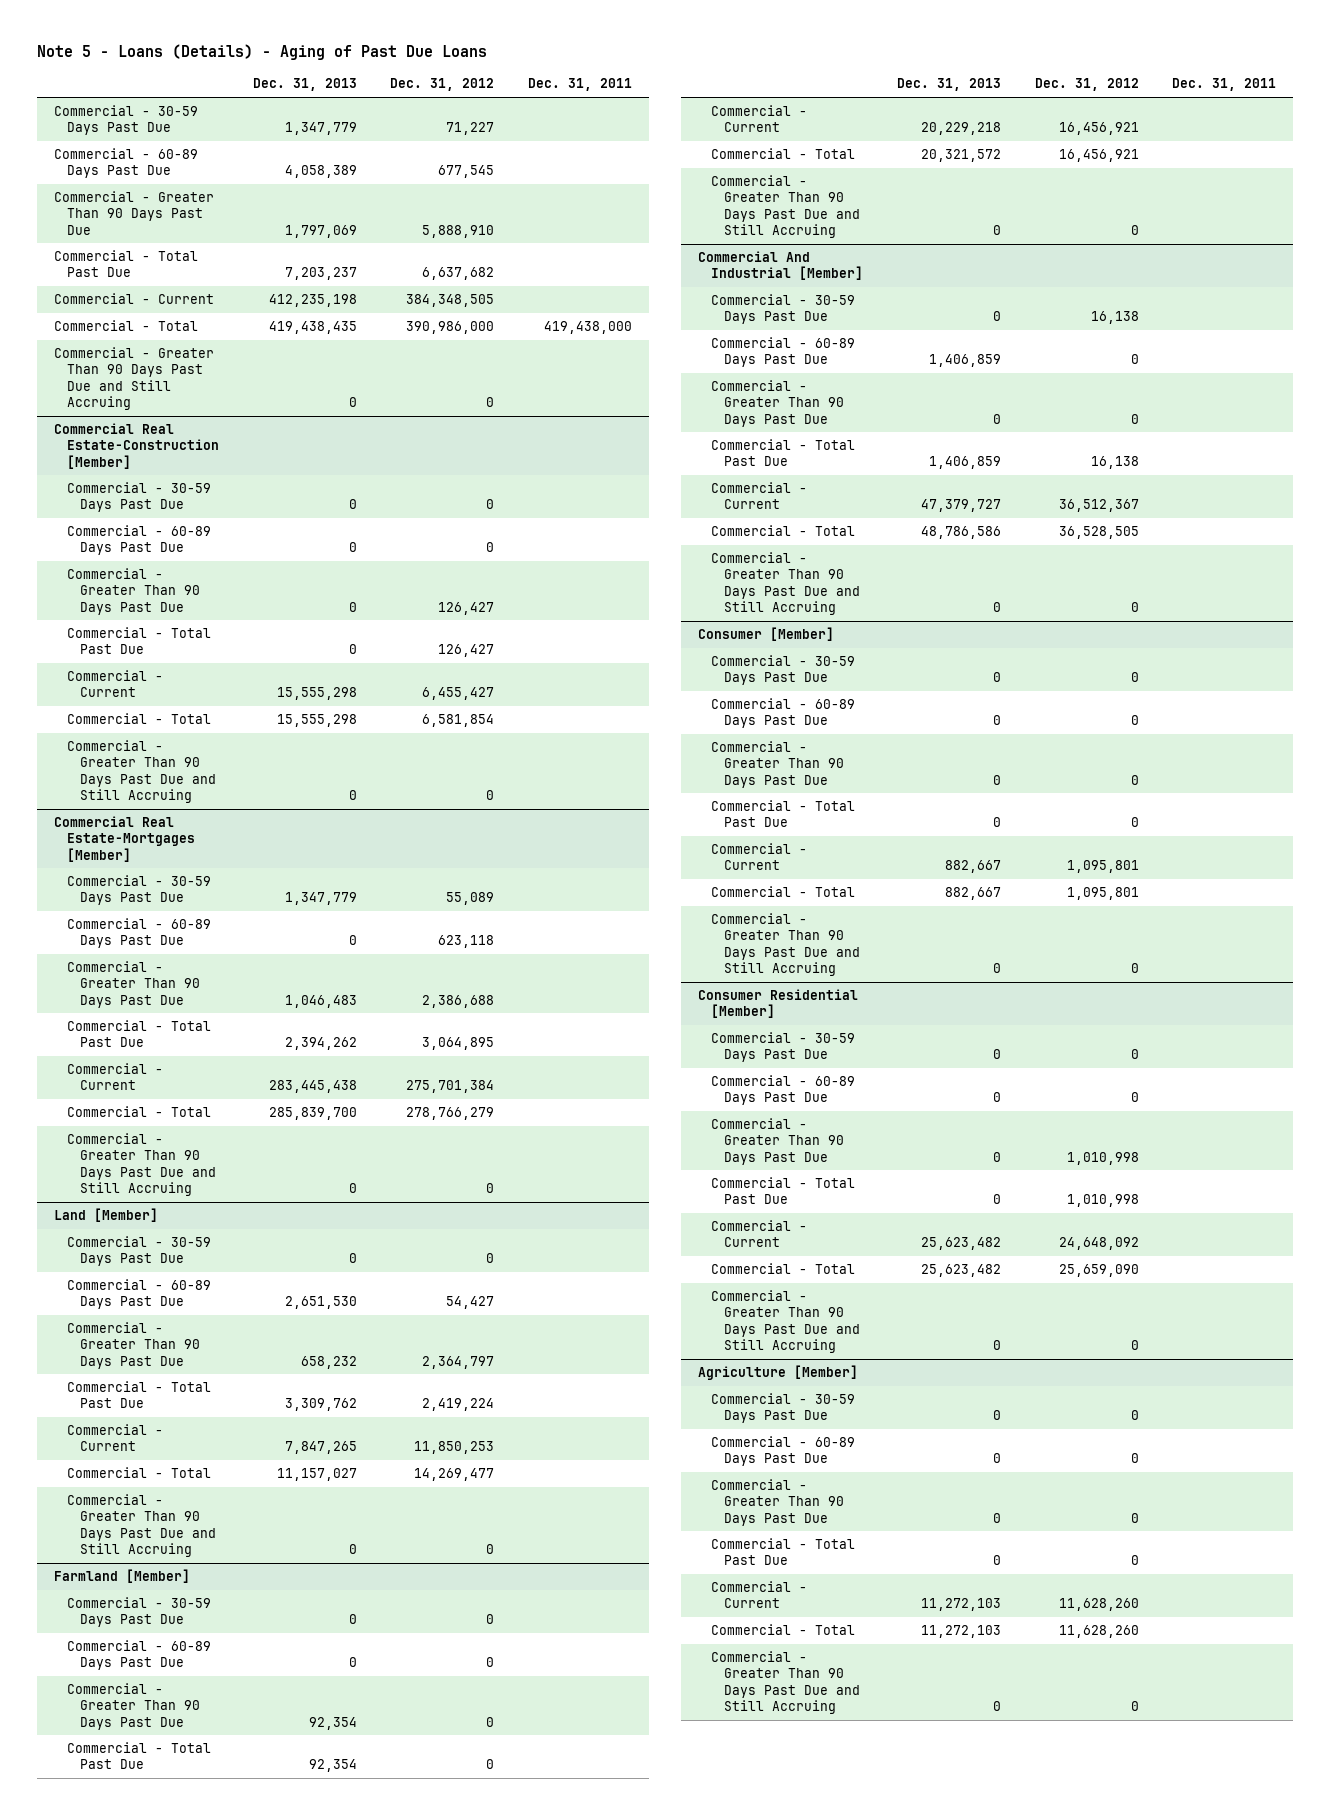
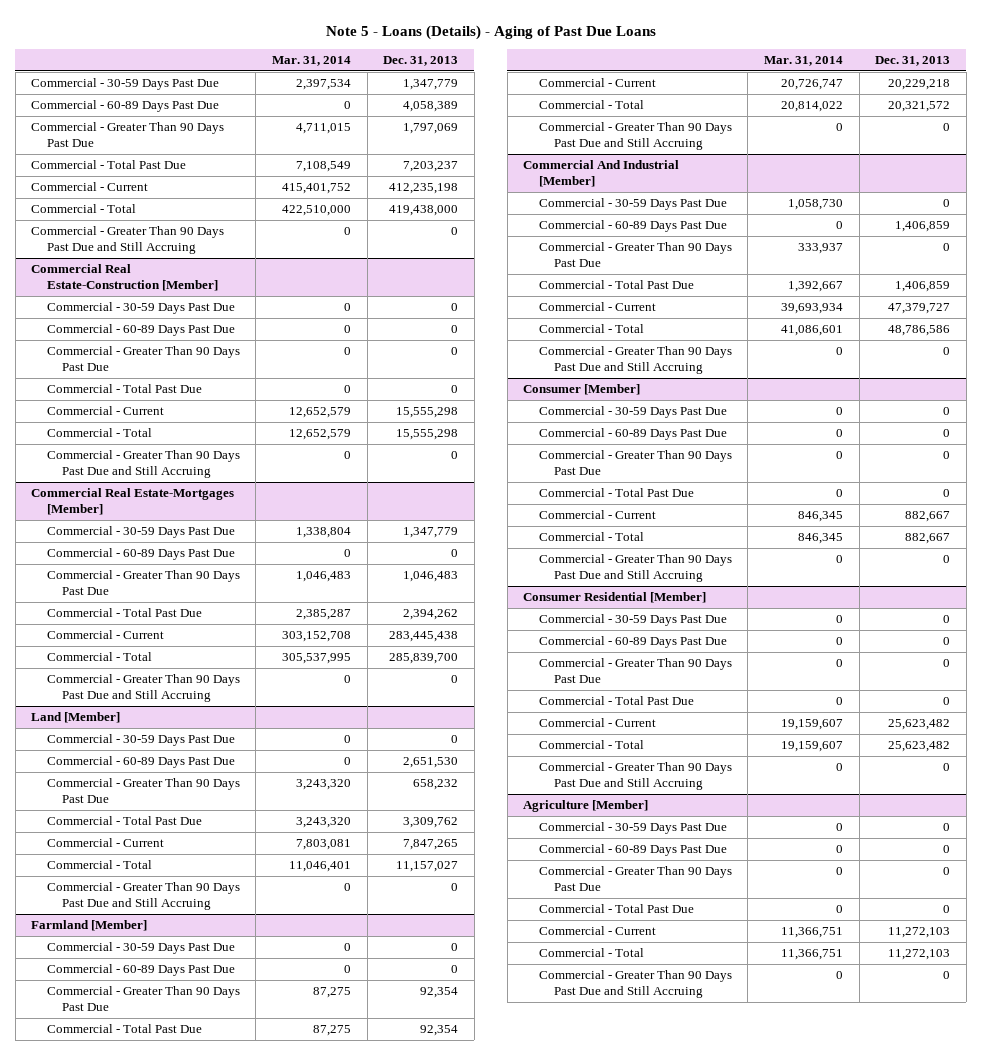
- | Dec. 31, 2013 | Dec. 31, 2012 | Dec. 31, 2011
+ | Mar. 31, 2014 | Dec. 31, 2013
- Commercial - Total | 419,438,435 | 390,986,000 | 419,438,000
+ Commercial - Total | 422,510,000 | 419,438,000

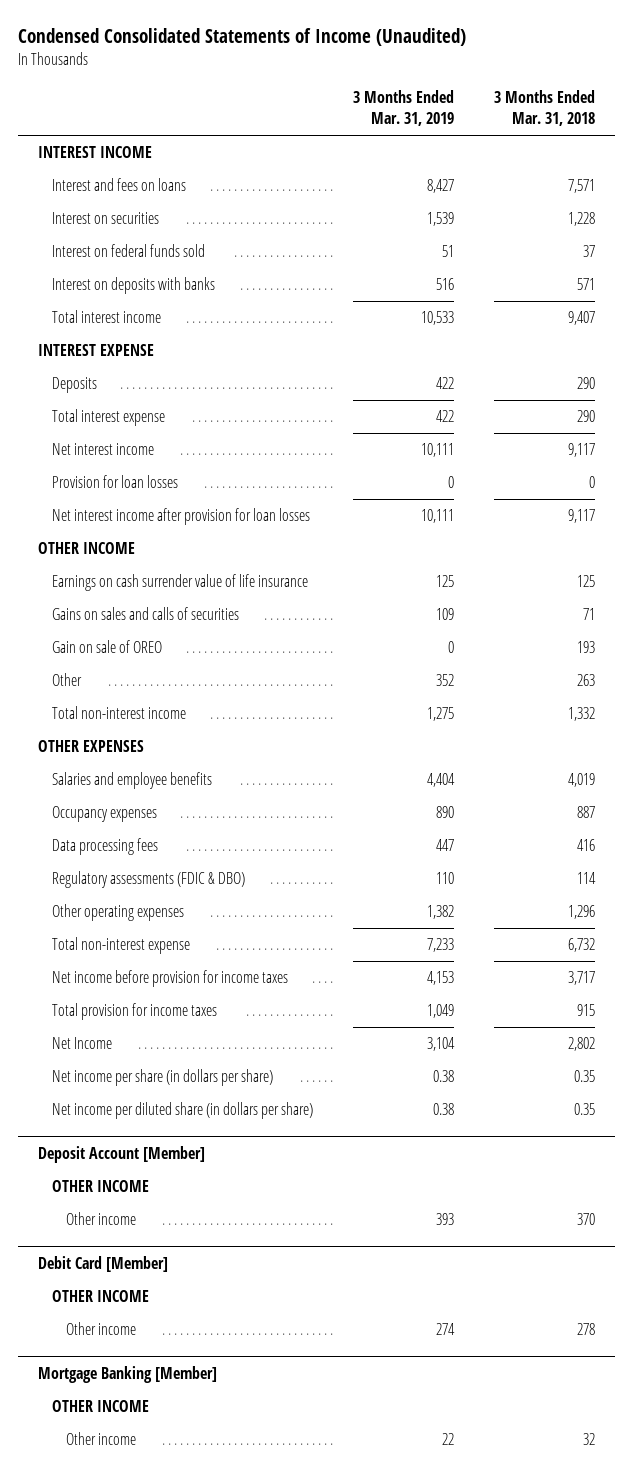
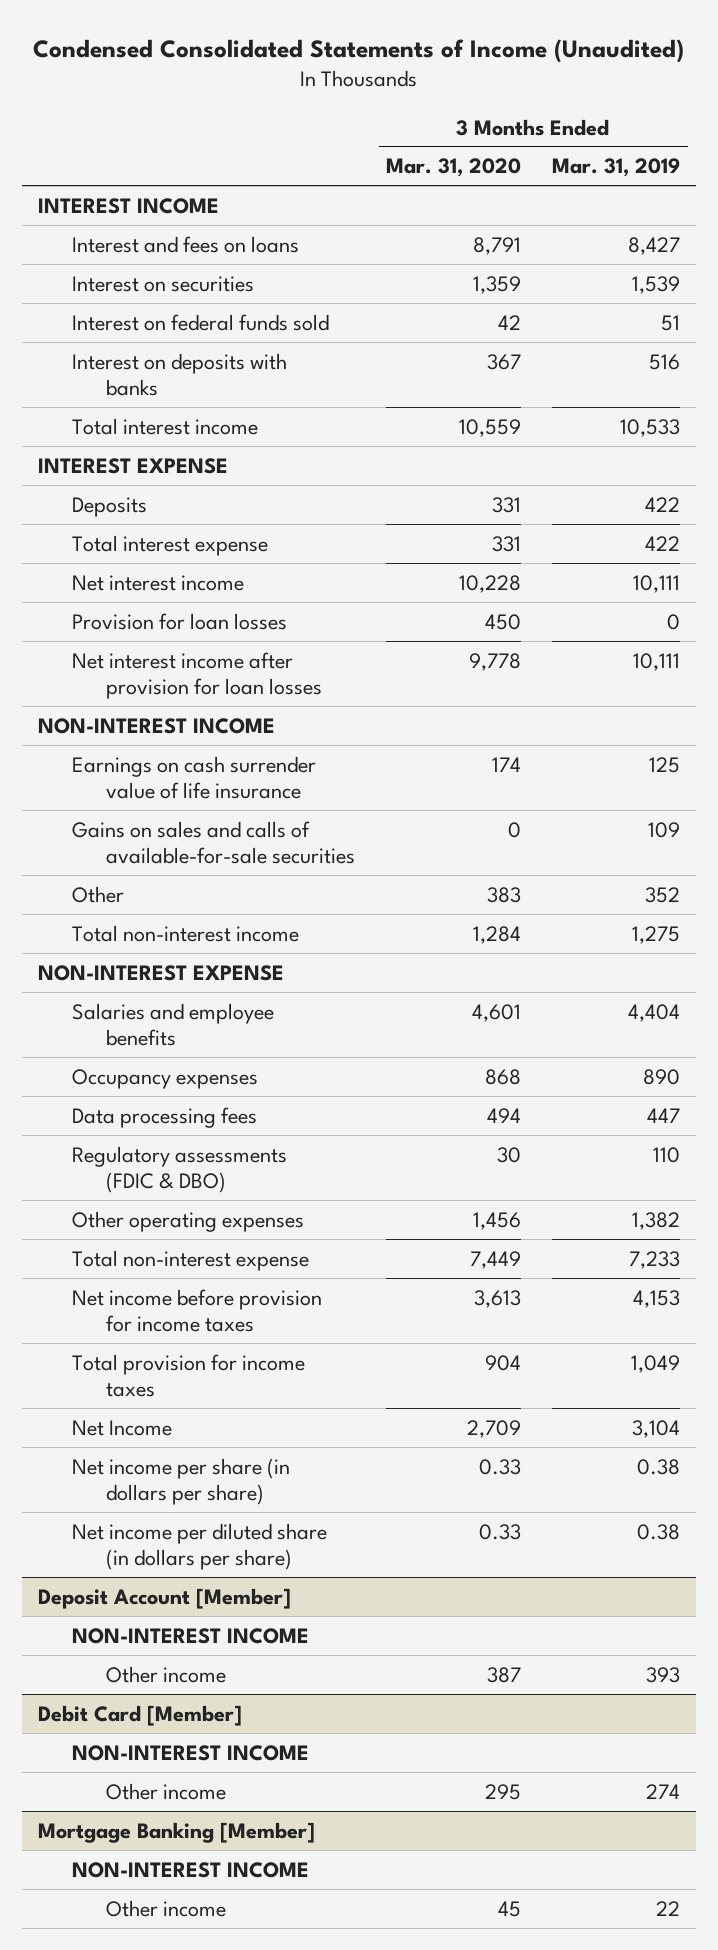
- | 3 Months Ended Mar. 31, 2019 | 3 Months Ended Mar. 31, 2018
+ | 3 Months Ended Mar. 31, 2020 | 3 Months Ended Mar. 31, 2019
- OTHER INCOME
+ NON-INTEREST INCOME
- Gains on sales and calls of securities | 109 | 71
- Gain on sale of OREO | 0 | 193
+ Gains on sales and calls of available-for-sale securities | 0 | 109
- OTHER EXPENSES
+ NON-INTEREST EXPENSE
@ Deposit Account [Member]
- OTHER INCOME
+ NON-INTEREST INCOME
@ Debit Card [Member]
- OTHER INCOME
+ NON-INTEREST INCOME
@ Mortgage Banking [Member]
- OTHER INCOME
+ NON-INTEREST INCOME

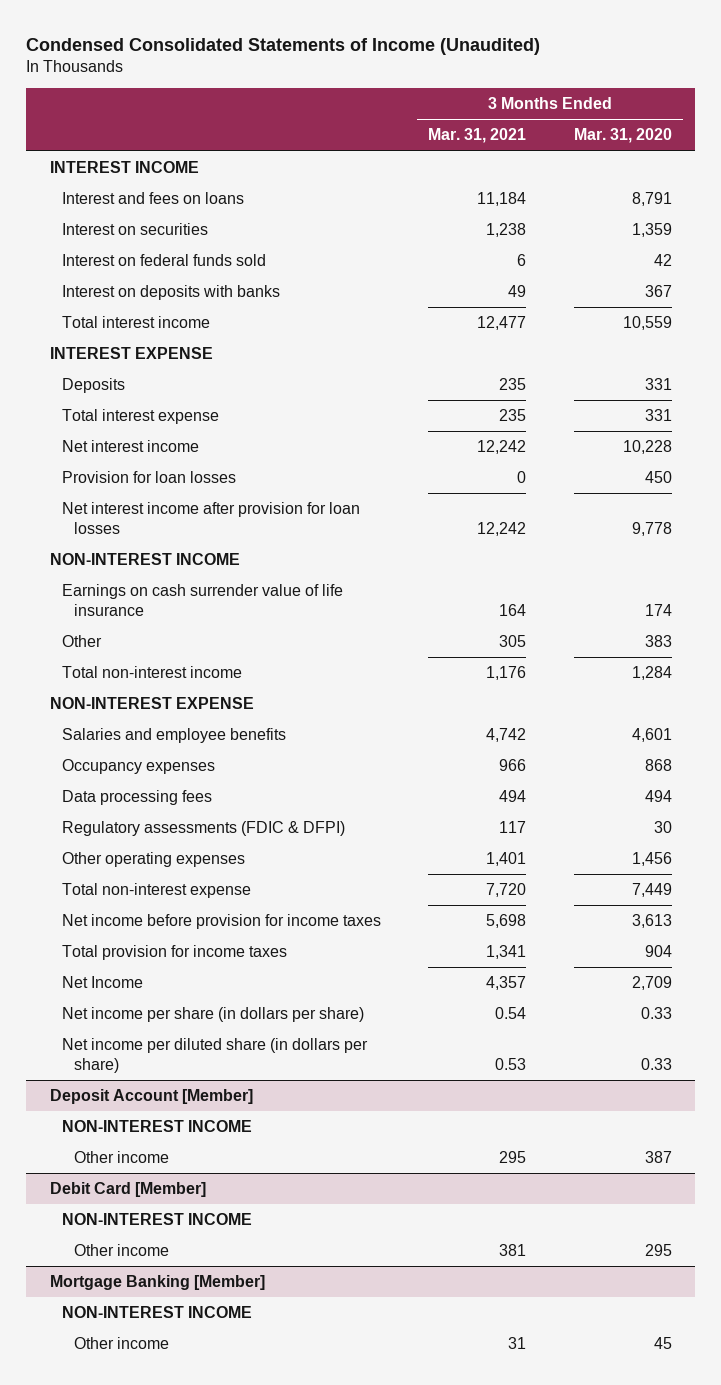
- | 3 Months Ended Mar. 31, 2020 | 3 Months Ended Mar. 31, 2019
+ | 3 Months Ended Mar. 31, 2021 | 3 Months Ended Mar. 31, 2020
- Gains on sales and calls of available-for-sale securities | 0 | 109
- Regulatory assessments (FDIC & DBO) | 30 | 110
+ Regulatory assessments (FDIC & DFPI) | 117 | 30

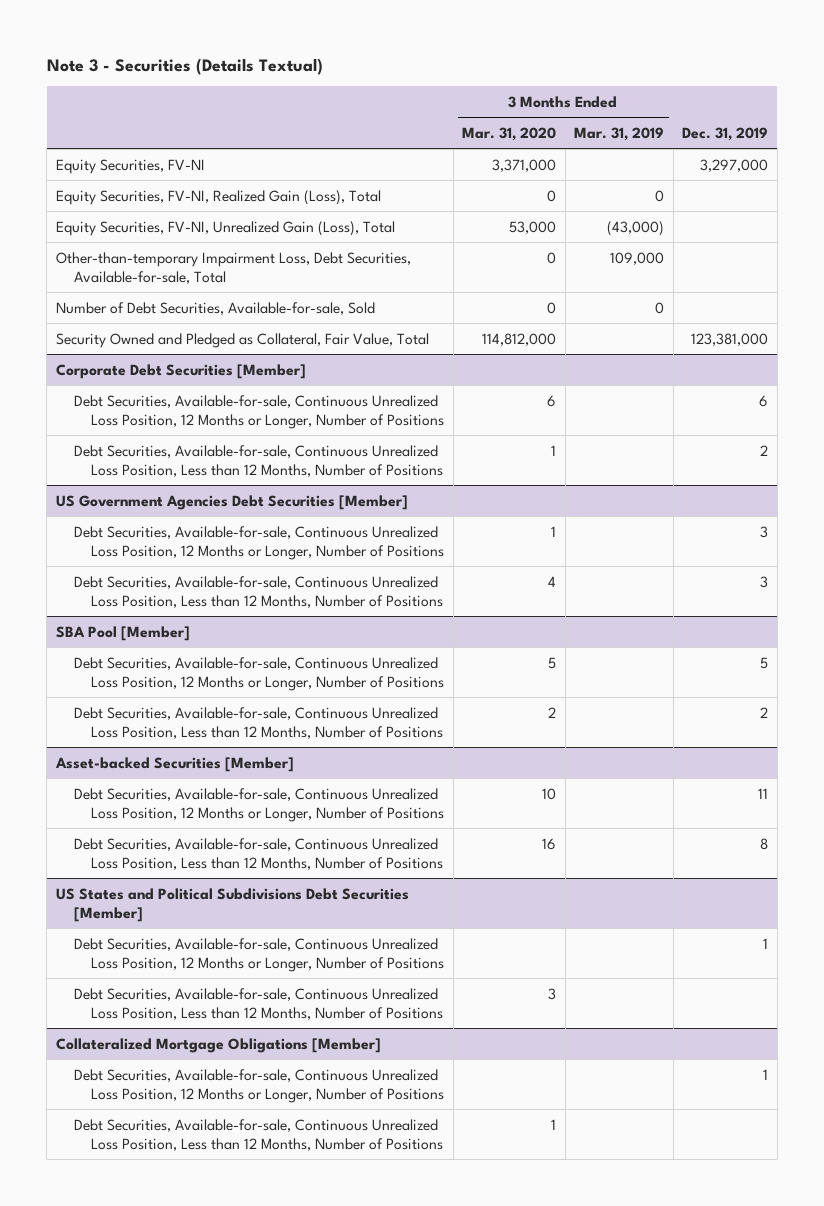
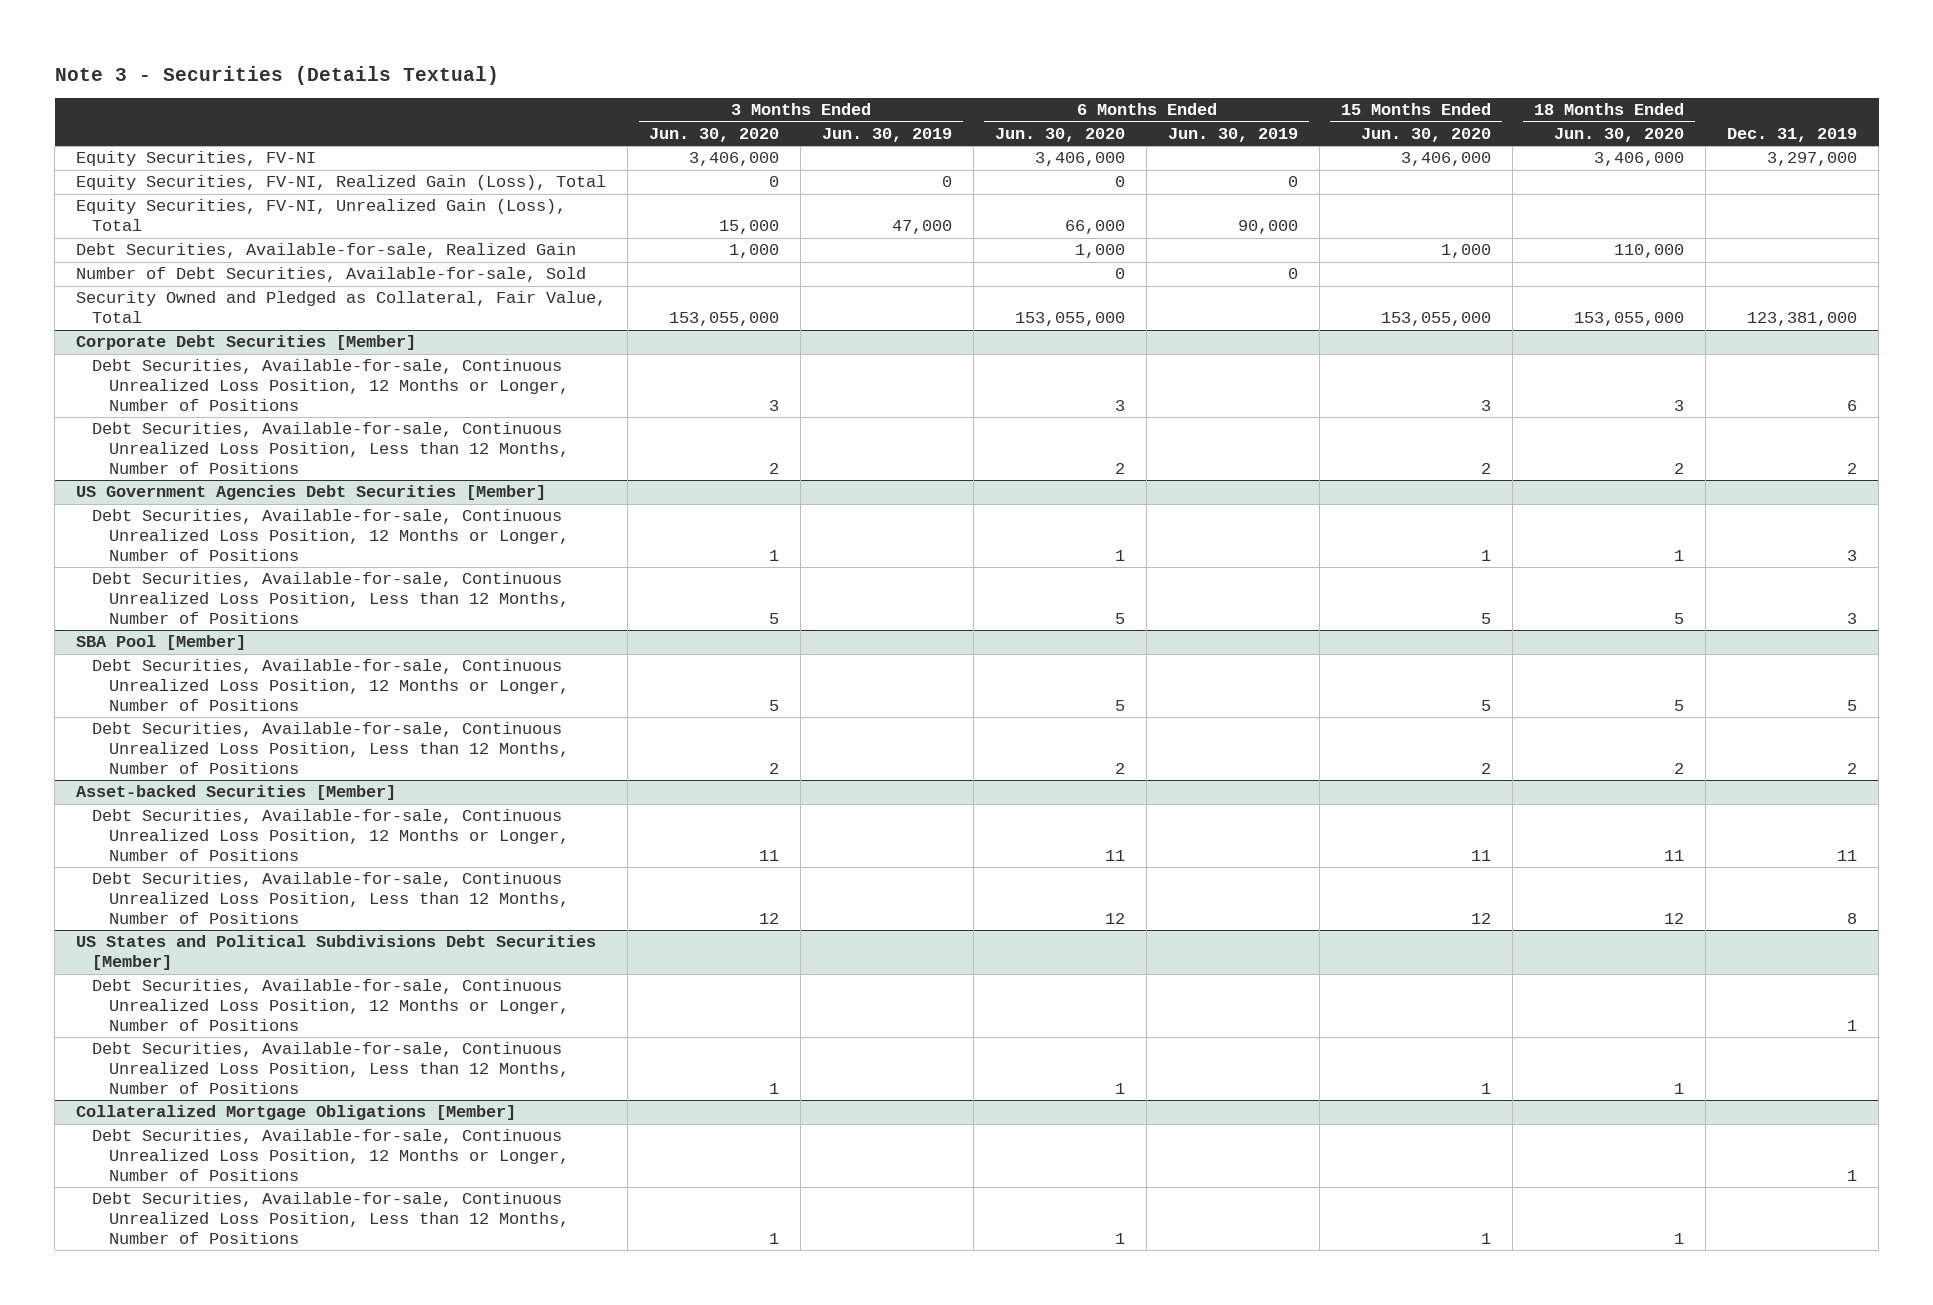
- | 3 Months Ended Mar. 31, 2020 | 3 Months Ended Mar. 31, 2019 | Dec. 31, 2019
+ | 3 Months Ended Jun. 30, 2020 | 3 Months Ended Jun. 30, 2019 | 6 Months Ended Jun. 30, 2020 | 6 Months Ended Jun. 30, 2019 | 15 Months Ended Jun. 30, 2020 | 18 Months Ended Jun. 30, 2020 | Dec. 31, 2019
- Other-than-temporary Impairment Loss, Debt Securities, Available-for-sale, Total | 0 | 109,000 |
+ Debt Securities, Available-for-sale, Realized Gain | 1,000 | | 1,000 | | 1,000 | 110,000 |

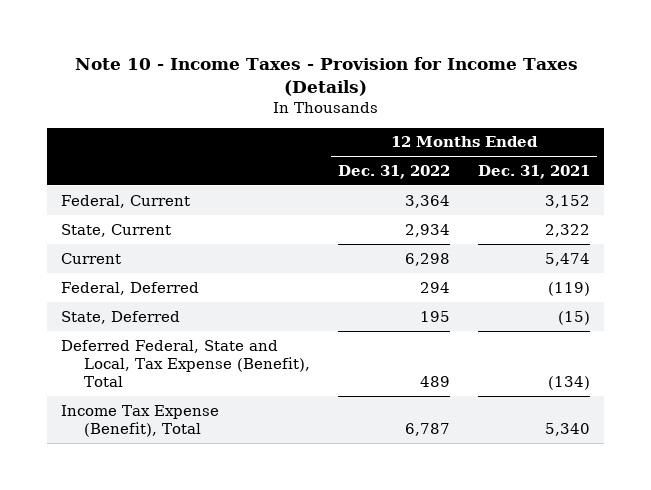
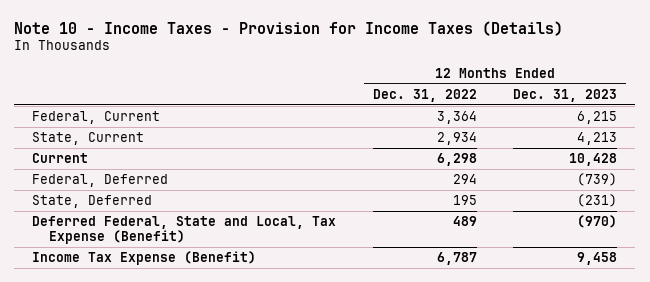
- | 12 Months Ended Dec. 31, 2022 | 12 Months Ended Dec. 31, 2021
+ | 12 Months Ended Dec. 31, 2022 | 12 Months Ended Dec. 31, 2023
- Deferred Federal, State and Local, Tax Expense (Benefit), Total | 489 | (134)
- Income Tax Expense (Benefit), Total | 6,787 | 5,340
+ Deferred Federal, State and Local, Tax Expense (Benefit) | 489 | (970)
+ Income Tax Expense (Benefit) | 6,787 | 9,458

